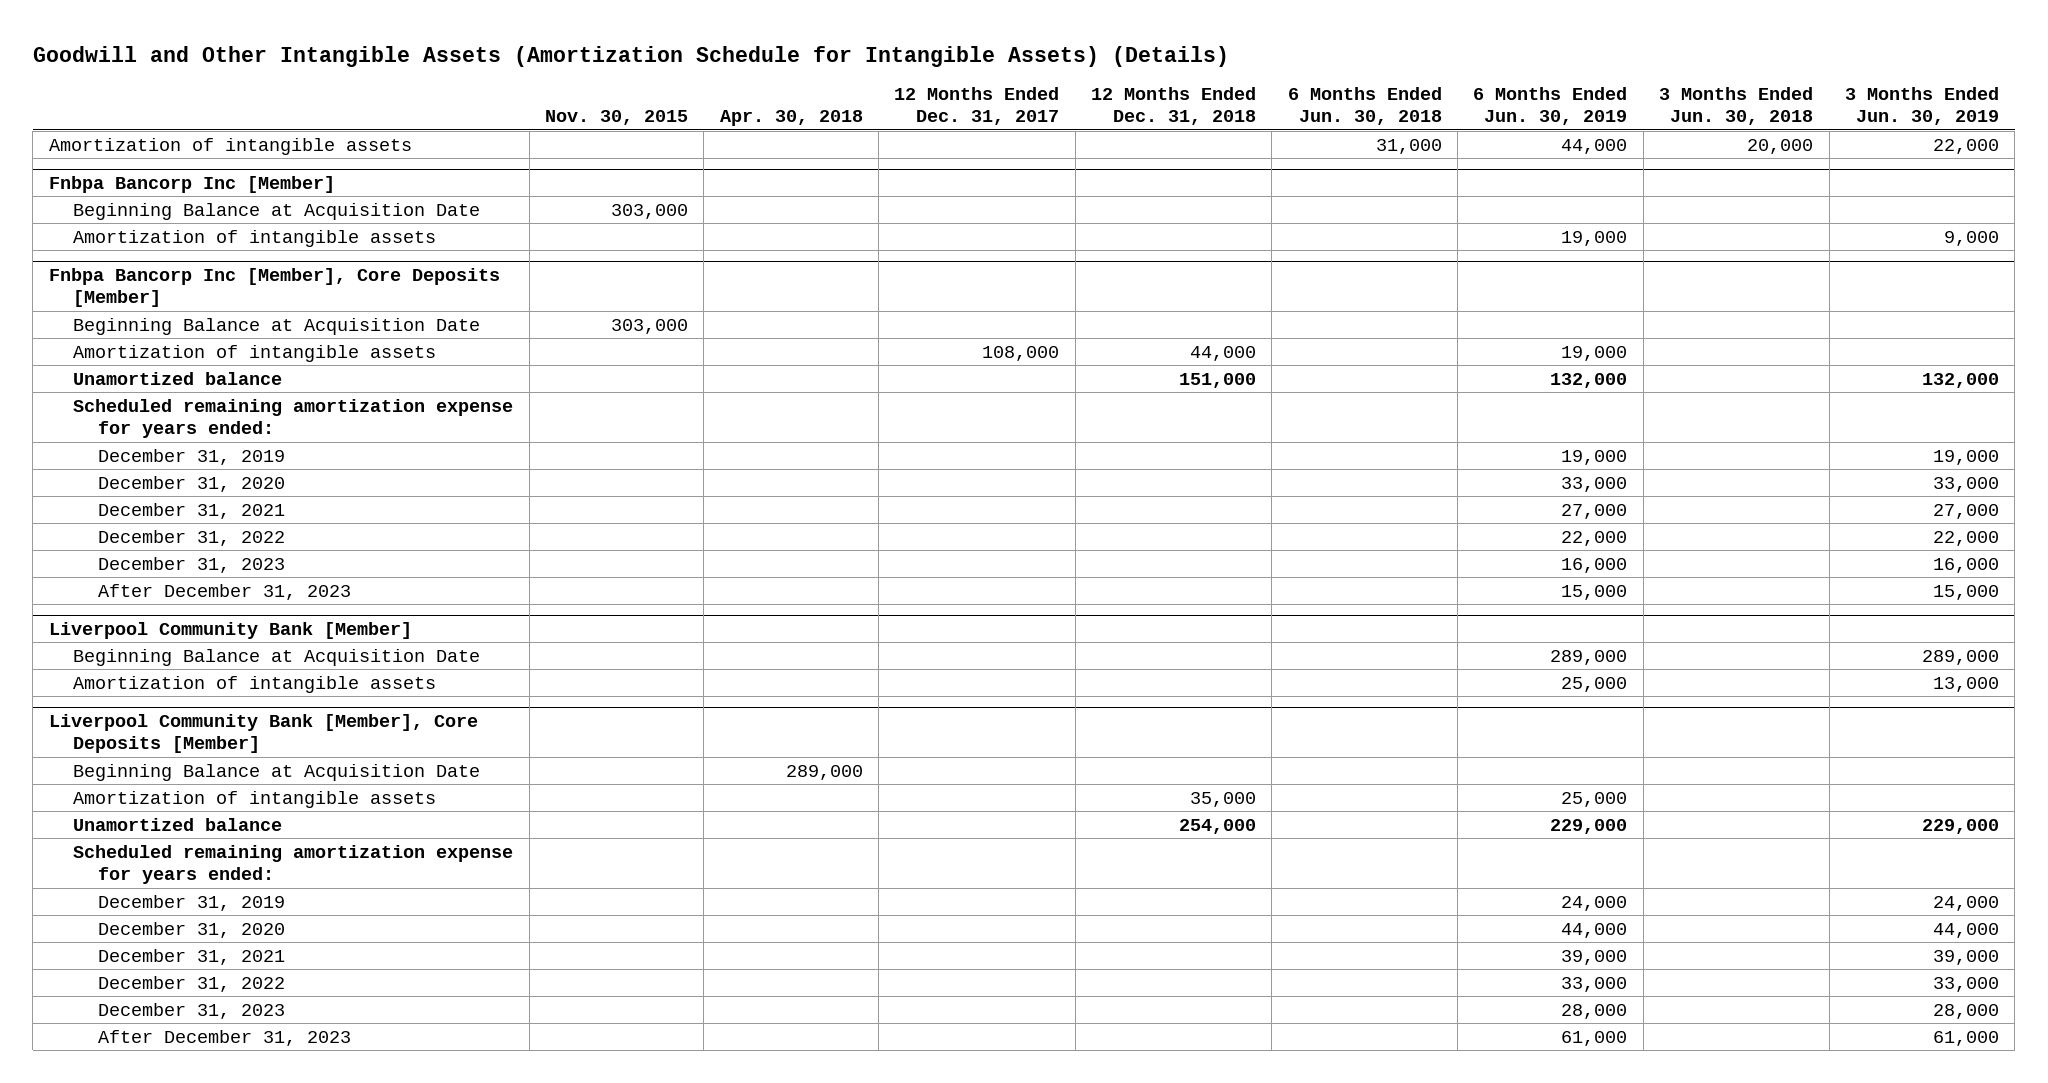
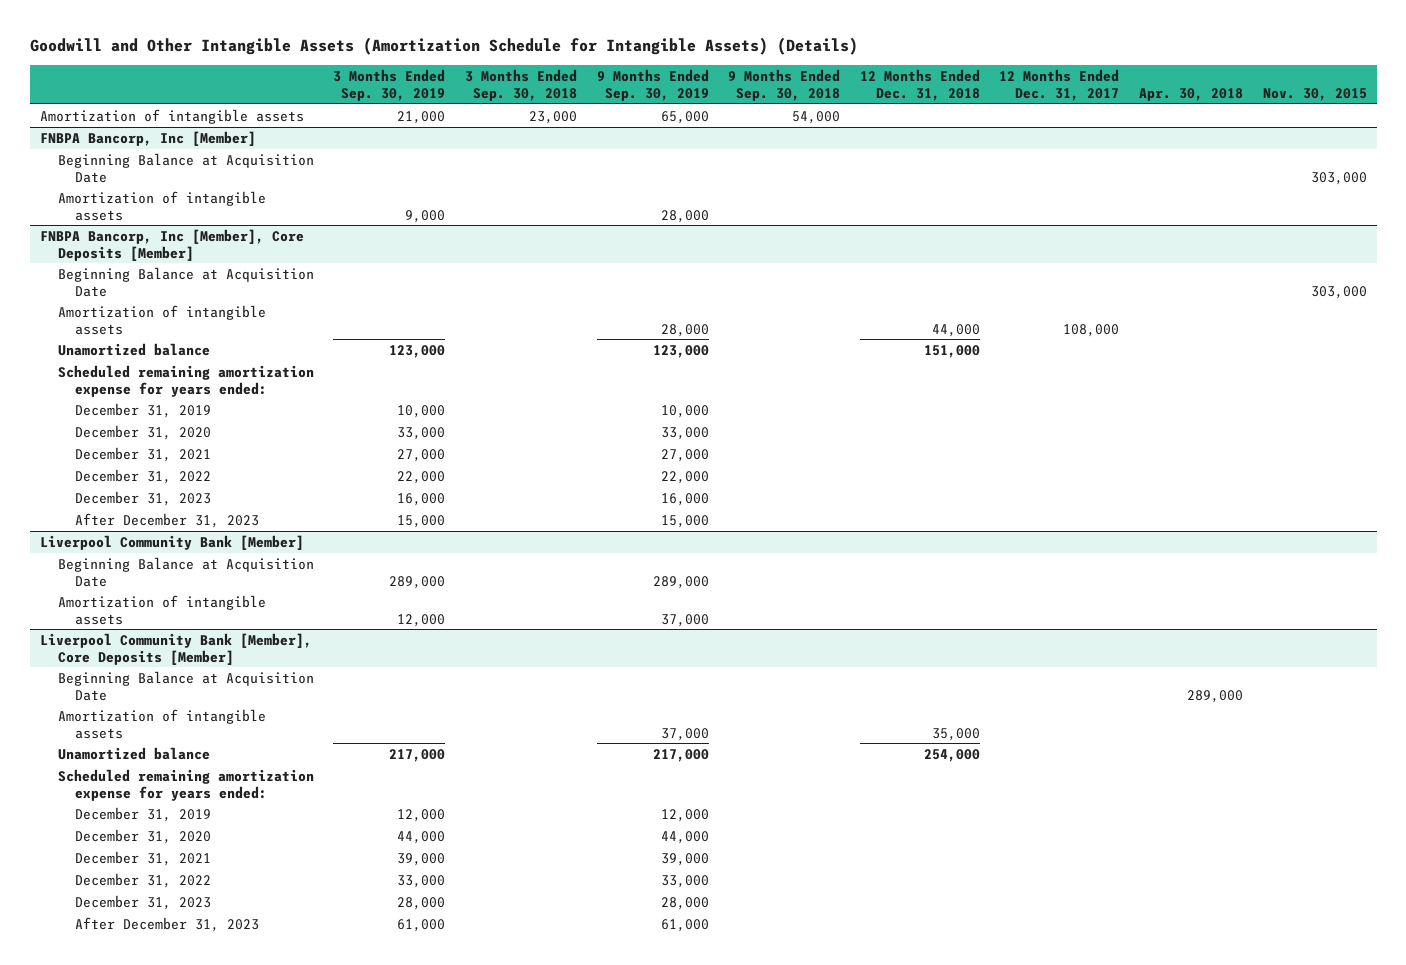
- | Nov. 30, 2015 | Apr. 30, 2018 | 12 Months Ended Dec. 31, 2017 | 12 Months Ended Dec. 31, 2018 | 6 Months Ended Jun. 30, 2018 | 6 Months Ended Jun. 30, 2019 | 3 Months Ended Jun. 30, 2018 | 3 Months Ended Jun. 30, 2019
+ | 3 Months Ended Sep. 30, 2019 | 3 Months Ended Sep. 30, 2018 | 9 Months Ended Sep. 30, 2019 | 9 Months Ended Sep. 30, 2018 | 12 Months Ended Dec. 31, 2018 | 12 Months Ended Dec. 31, 2017 | Apr. 30, 2018 | Nov. 30, 2015
- Fnbpa Bancorp Inc [Member]
+ FNBPA Bancorp, Inc [Member]
- Fnbpa Bancorp Inc [Member], Core Deposits [Member]
+ FNBPA Bancorp, Inc [Member], Core Deposits [Member]

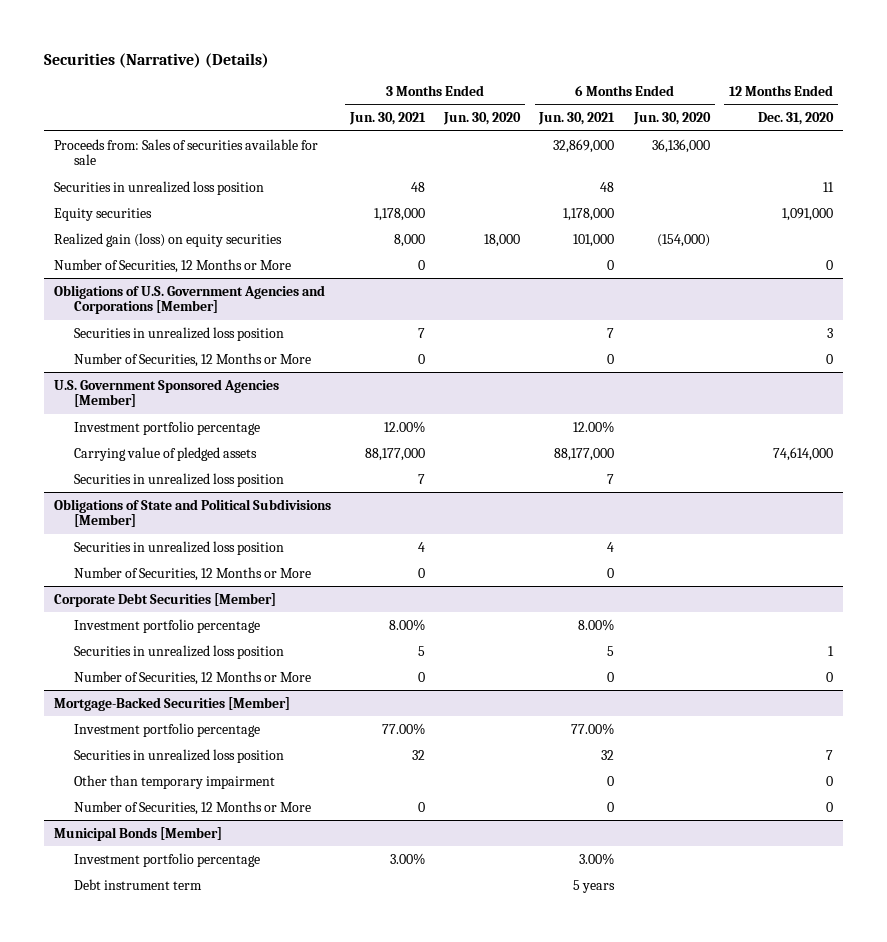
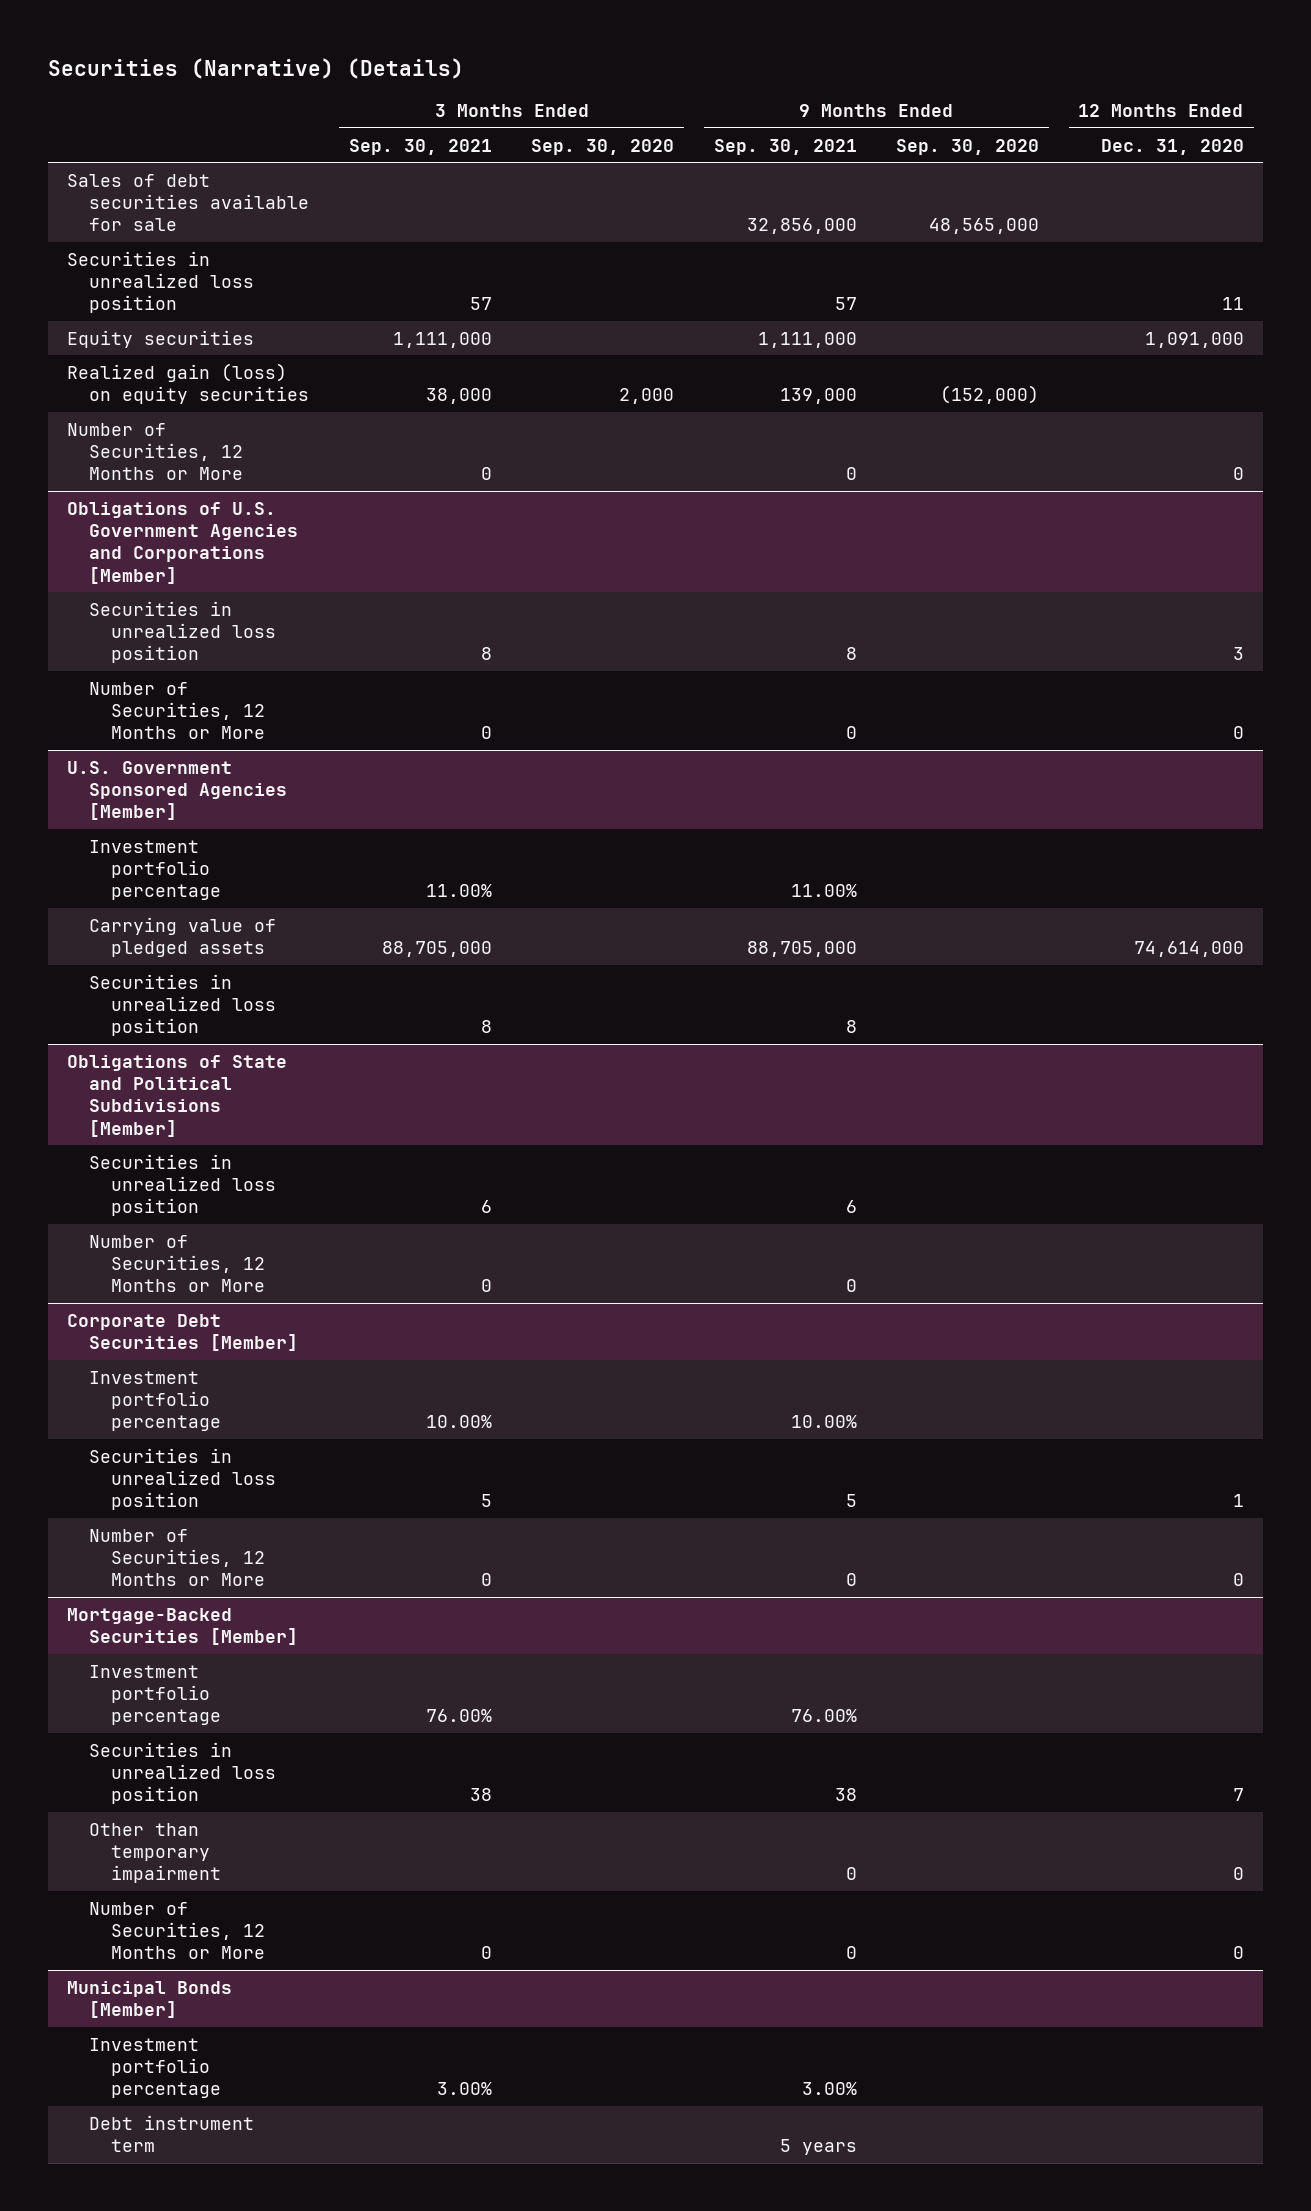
- | 3 Months Ended Jun. 30, 2021 | 3 Months Ended Jun. 30, 2020 | 6 Months Ended Jun. 30, 2021 | 6 Months Ended Jun. 30, 2020 | 12 Months Ended Dec. 31, 2020
+ | 3 Months Ended Sep. 30, 2021 | 3 Months Ended Sep. 30, 2020 | 9 Months Ended Sep. 30, 2021 | 9 Months Ended Sep. 30, 2020 | 12 Months Ended Dec. 31, 2020
- Proceeds from: Sales of securities available for sale | | | 32,869,000 | 36,136,000 |
+ Sales of debt securities available for sale | | | 32,856,000 | 48,565,000 |

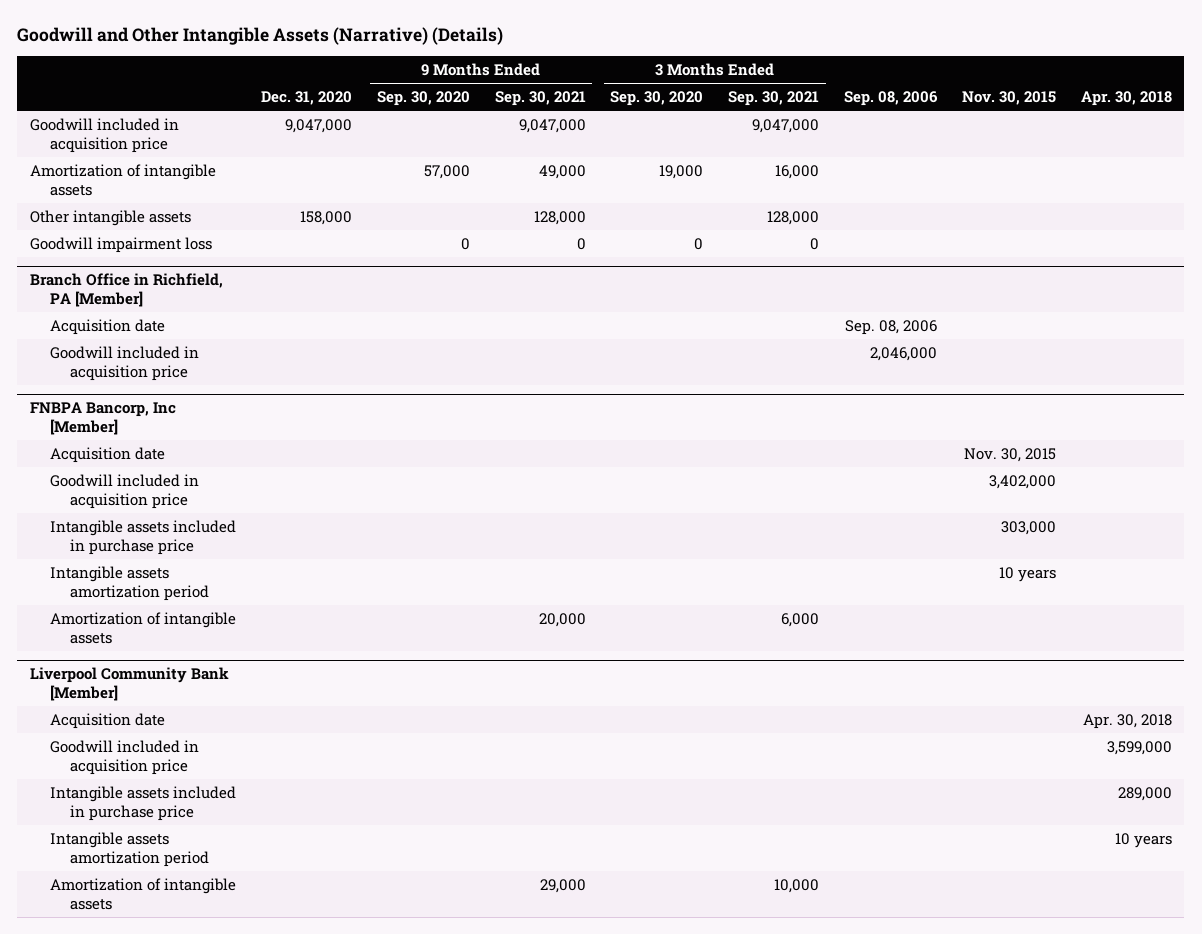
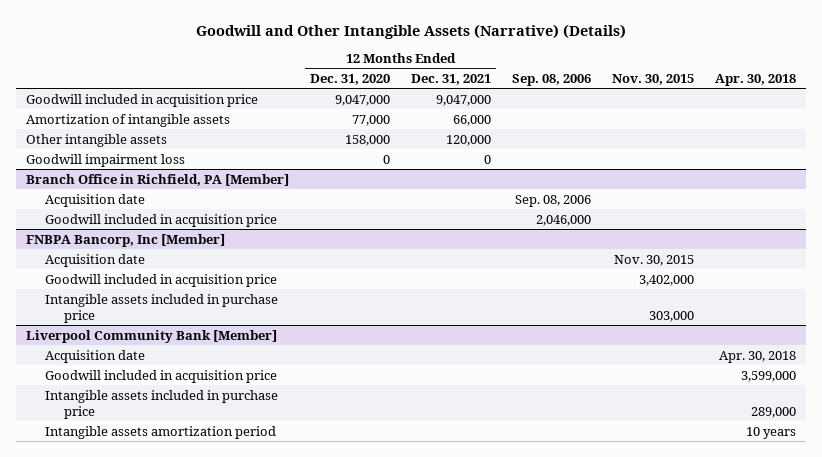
- | Dec. 31, 2020 | 9 Months Ended Sep. 30, 2020 | 9 Months Ended Sep. 30, 2021 | 3 Months Ended Sep. 30, 2020 | 3 Months Ended Sep. 30, 2021 | Sep. 08, 2006 | Nov. 30, 2015 | Apr. 30, 2018
+ | 12 Months Ended Dec. 31, 2020 | 12 Months Ended Dec. 31, 2021 | Sep. 08, 2006 | Nov. 30, 2015 | Apr. 30, 2018
@ FNBPA Bancorp, Inc [Member]
- Intangible assets amortization period | | | | | | | 10 years |
- Amortization of intangible assets | | | 20,000 | | 6,000 | | |
@ Liverpool Community Bank [Member]
- Amortization of intangible assets | | | 29,000 | | 10,000 | | |

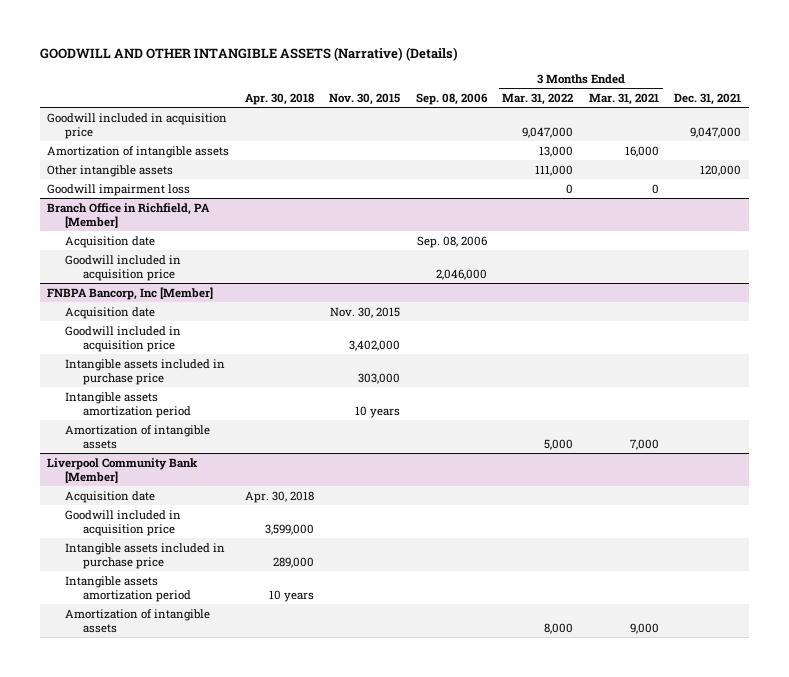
- Goodwill and Other Intangible Assets (Narrative) (Details)
+ GOODWILL AND OTHER INTANGIBLE ASSETS (Narrative) (Details)
- | 12 Months Ended Dec. 31, 2020 | 12 Months Ended Dec. 31, 2021 | Sep. 08, 2006 | Nov. 30, 2015 | Apr. 30, 2018
+ | Apr. 30, 2018 | Nov. 30, 2015 | Sep. 08, 2006 | 3 Months Ended Mar. 31, 2022 | 3 Months Ended Mar. 31, 2021 | Dec. 31, 2021
@ FNBPA Bancorp, Inc [Member]
+ Intangible assets amortization period | | 10 years | | | |
+ Amortization of intangible assets | | | | 5,000 | 7,000 |
@ Liverpool Community Bank [Member]
+ Amortization of intangible assets | | | | 8,000 | 9,000 |

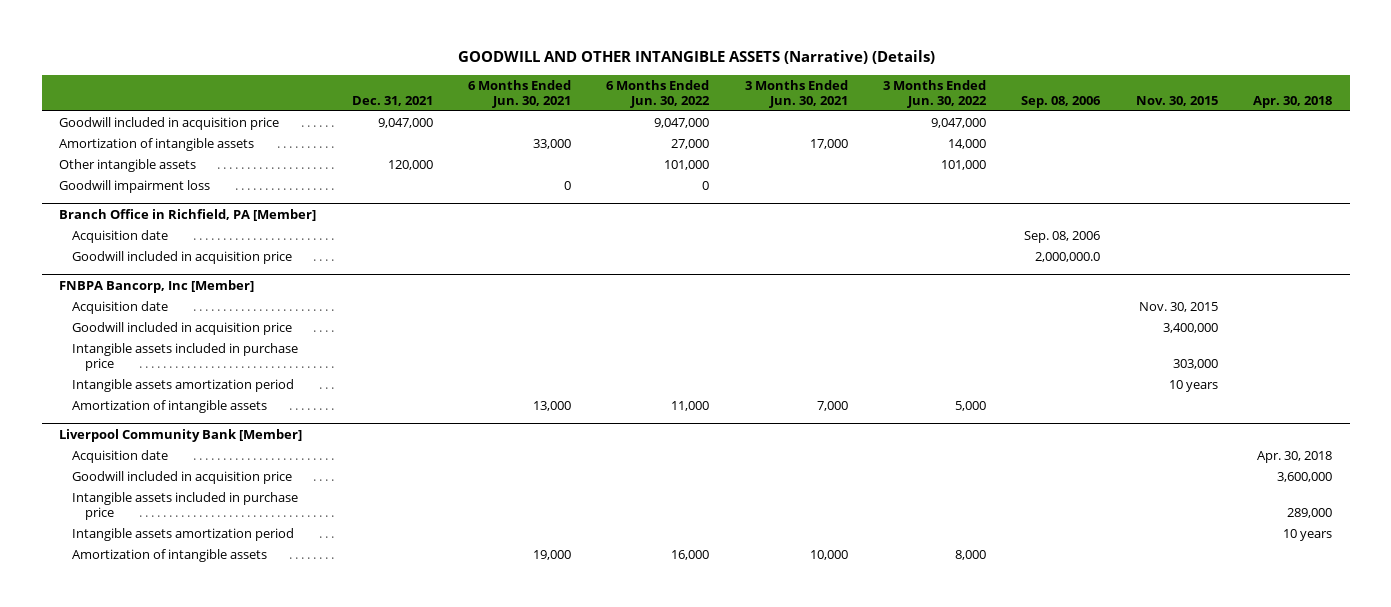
- | Apr. 30, 2018 | Nov. 30, 2015 | Sep. 08, 2006 | 3 Months Ended Mar. 31, 2022 | 3 Months Ended Mar. 31, 2021 | Dec. 31, 2021
+ | Dec. 31, 2021 | 6 Months Ended Jun. 30, 2021 | 6 Months Ended Jun. 30, 2022 | 3 Months Ended Jun. 30, 2021 | 3 Months Ended Jun. 30, 2022 | Sep. 08, 2006 | Nov. 30, 2015 | Apr. 30, 2018
@ Branch Office in Richfield, PA [Member]
- Goodwill included in acquisition price | | | 2,046,000 | | |
+ Goodwill included in acquisition price | | | | | | 2,000,000.0 | |
@ FNBPA Bancorp, Inc [Member]
- Goodwill included in acquisition price | | 3,402,000 | | | |
+ Goodwill included in acquisition price | | | | | | | 3,400,000 |
@ Liverpool Community Bank [Member]
- Goodwill included in acquisition price | 3,599,000 | | | | |
+ Goodwill included in acquisition price | | | | | | | | 3,600,000

